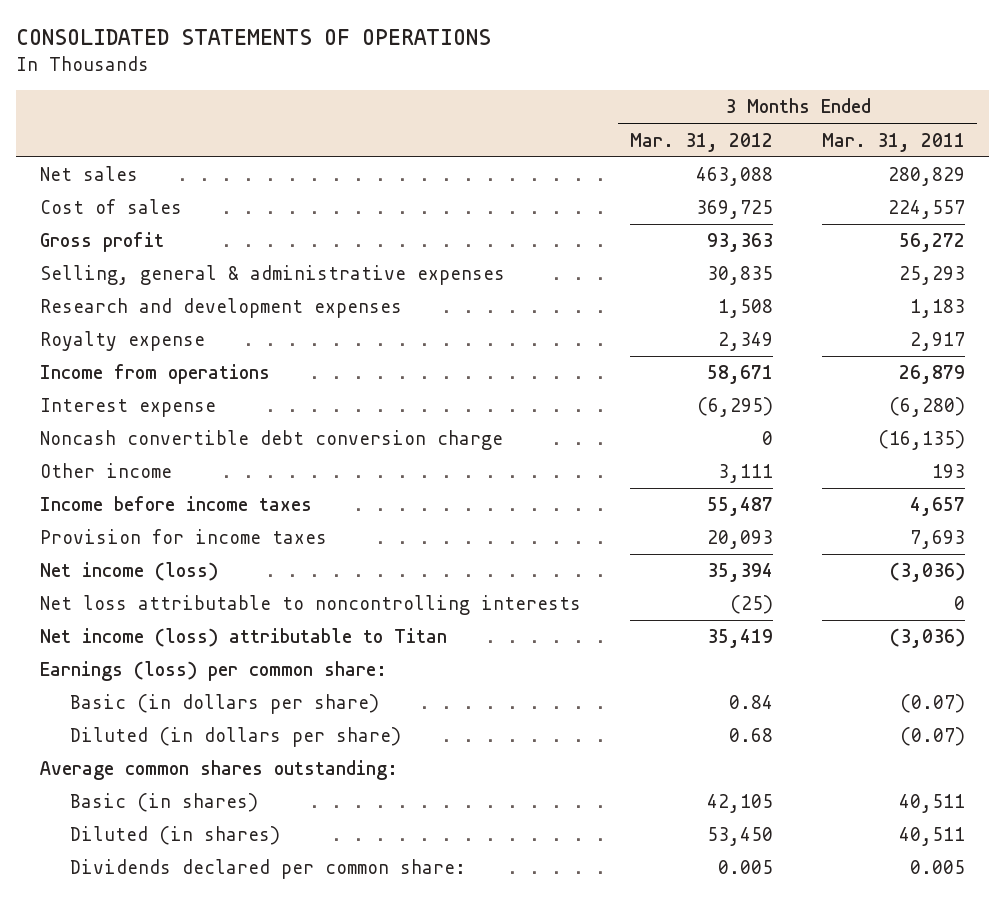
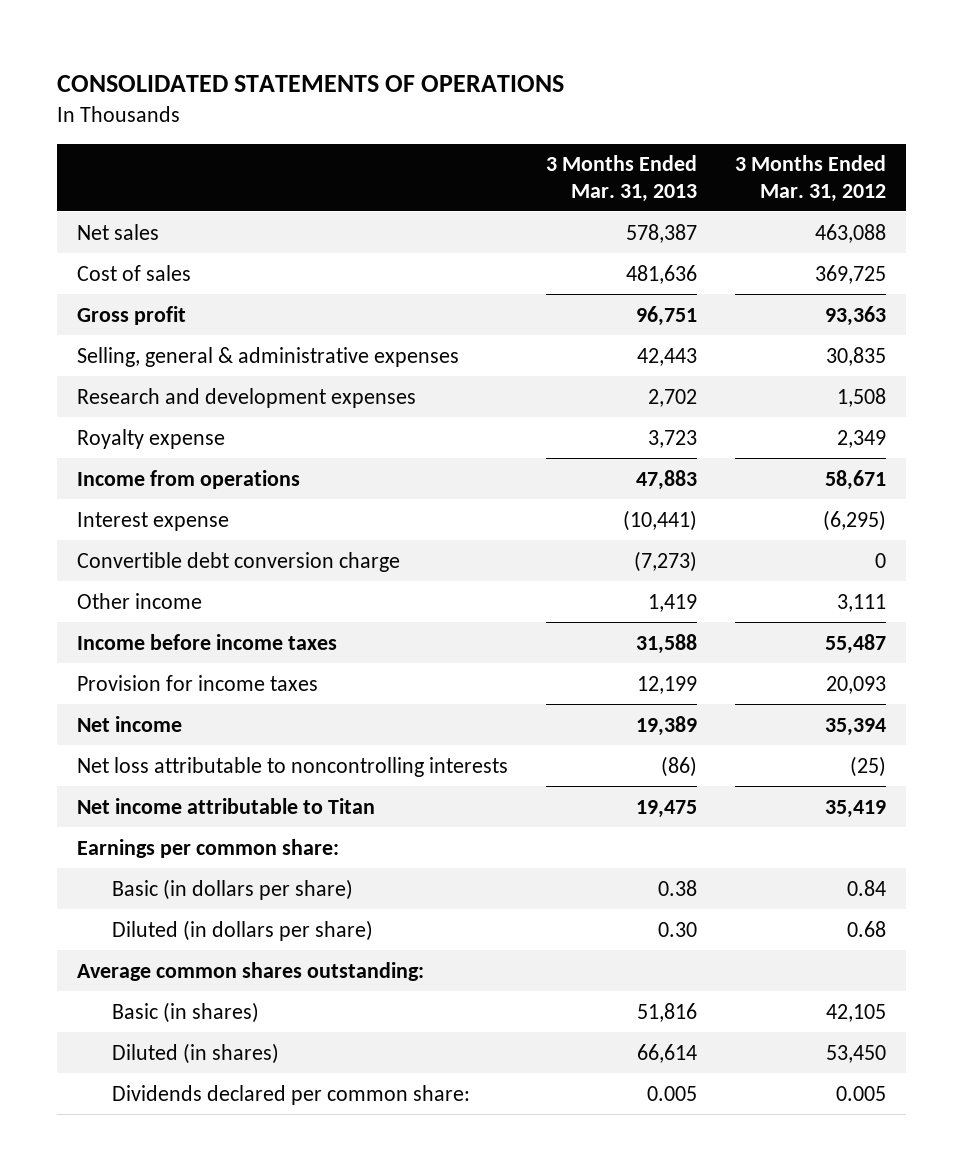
- | 3 Months Ended Mar. 31, 2012 | 3 Months Ended Mar. 31, 2011
+ | 3 Months Ended Mar. 31, 2013 | 3 Months Ended Mar. 31, 2012
- Noncash convertible debt conversion charge | 0 | (16,135)
+ Convertible debt conversion charge | (7,273) | 0
- Net income (loss) | 35,394 | (3,036)
+ Net income | 19,389 | 35,394
- Net income (loss) attributable to Titan | 35,419 | (3,036)
- Earnings (loss) per common share:
+ Net income attributable to Titan | 19,475 | 35,419
+ Earnings per common share:

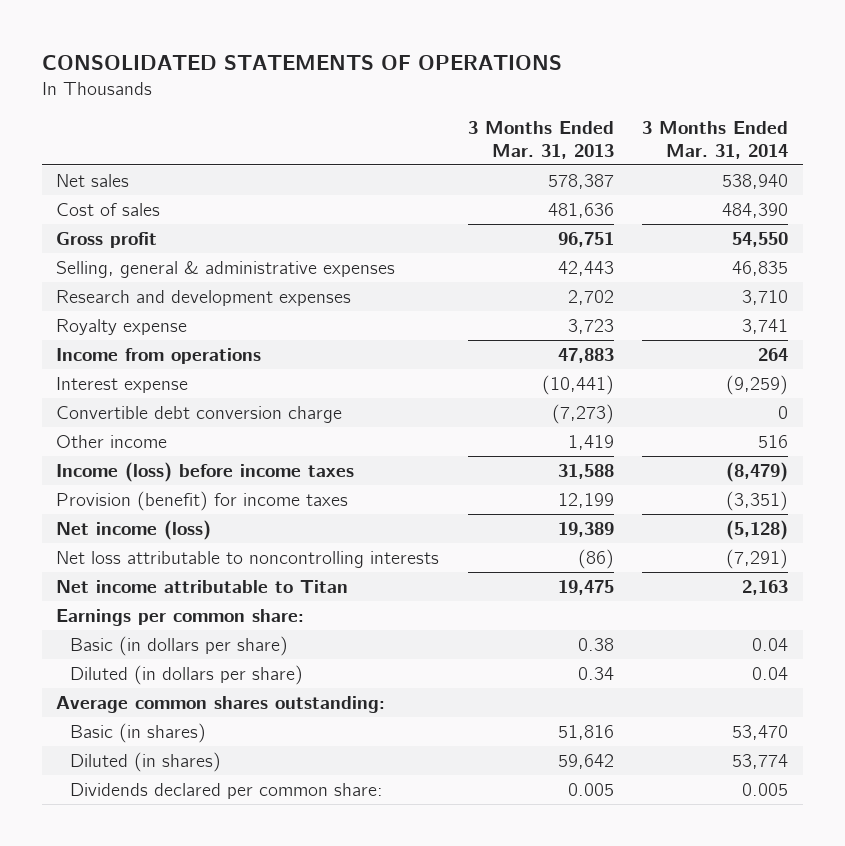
- | 3 Months Ended Mar. 31, 2013 | 3 Months Ended Mar. 31, 2012
+ | 3 Months Ended Mar. 31, 2013 | 3 Months Ended Mar. 31, 2014
- Income before income taxes | 31,588 | 55,487
- Provision for income taxes | 12,199 | 20,093
- Net income | 19,389 | 35,394
+ Income (loss) before income taxes | 31,588 | (8,479)
+ Provision (benefit) for income taxes | 12,199 | (3,351)
+ Net income (loss) | 19,389 | (5,128)
- Diluted (in dollars per share) | 0.30 | 0.68
+ Diluted (in dollars per share) | 0.34 | 0.04
- Diluted (in shares) | 66,614 | 53,450
+ Diluted (in shares) | 59,642 | 53,774

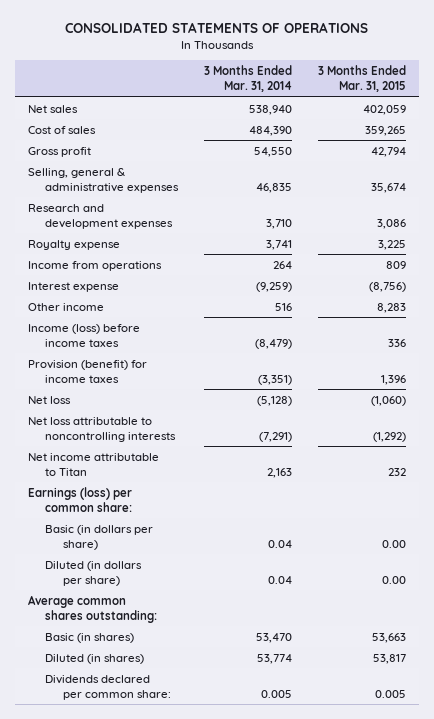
- | 3 Months Ended Mar. 31, 2013 | 3 Months Ended Mar. 31, 2014
+ | 3 Months Ended Mar. 31, 2014 | 3 Months Ended Mar. 31, 2015
- Convertible debt conversion charge | (7,273) | 0
- Net income (loss) | 19,389 | (5,128)
+ Net loss | (5,128) | (1,060)
- Earnings per common share:
+ Earnings (loss) per common share:

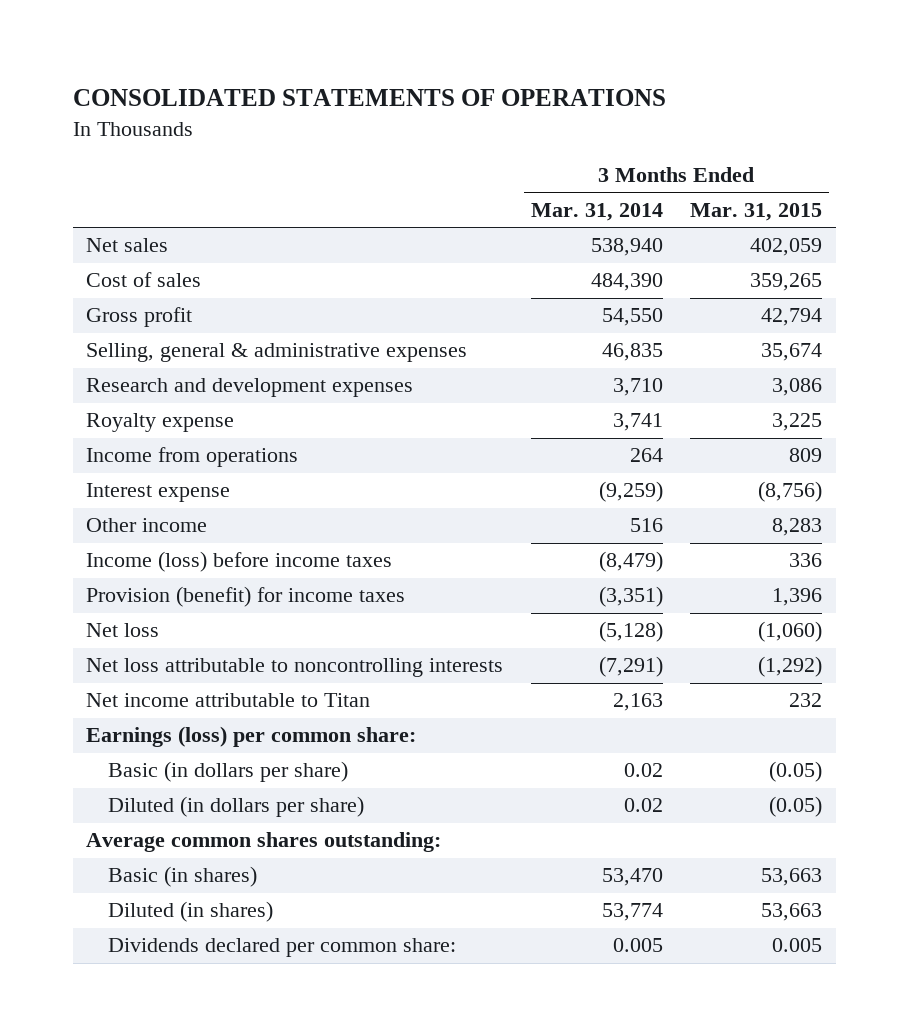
- Basic (in dollars per share) | 0.04 | 0.00
- Diluted (in dollars per share) | 0.04 | 0.00
+ Basic (in dollars per share) | 0.02 | (0.05)
+ Diluted (in dollars per share) | 0.02 | (0.05)
- Diluted (in shares) | 53,774 | 53,817
+ Diluted (in shares) | 53,774 | 53,663

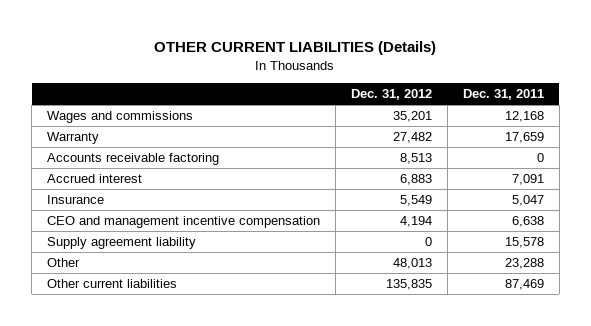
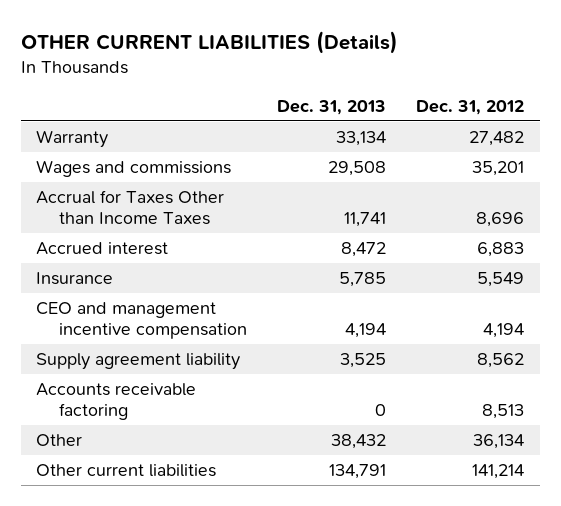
- | Dec. 31, 2012 | Dec. 31, 2011
+ | Dec. 31, 2013 | Dec. 31, 2012
moved down: Wages and commissions | 29,508 | 35,201
+ Accrual for Taxes Other than Income Taxes | 11,741 | 8,696
- Supply agreement liability | 0 | 15,578
- Other | 48,013 | 23,288
- Other current liabilities | 135,835 | 87,469
+ Supply agreement liability | 3,525 | 8,562
moved down: Accounts receivable factoring | 0 | 8,513
+ Other | 38,432 | 36,134
+ Other current liabilities | 134,791 | 141,214

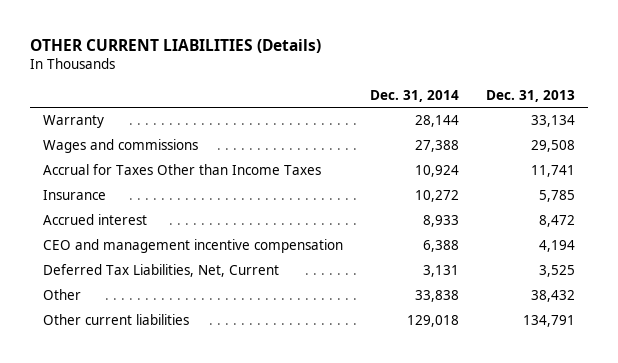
- | Dec. 31, 2013 | Dec. 31, 2012
+ | Dec. 31, 2014 | Dec. 31, 2013
moved down: Accrued interest | 8,933 | 8,472
- Supply agreement liability | 3,525 | 8,562
- Accounts receivable factoring | 0 | 8,513
+ Deferred Tax Liabilities, Net, Current | 3,131 | 3,525

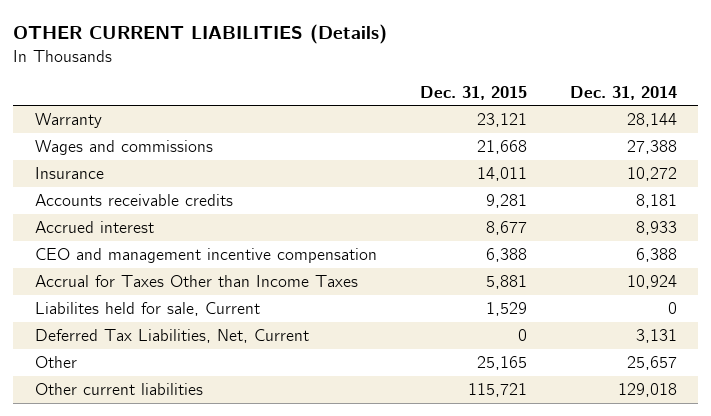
- | Dec. 31, 2014 | Dec. 31, 2013
+ | Dec. 31, 2015 | Dec. 31, 2014
+ Accounts receivable credits | 9,281 | 8,181
moved down: Accrual for Taxes Other than Income Taxes | 5,881 | 10,924
+ Liabilites held for sale, Current | 1,529 | 0
- Other | 33,838 | 38,432
+ Other | 25,165 | 25,657

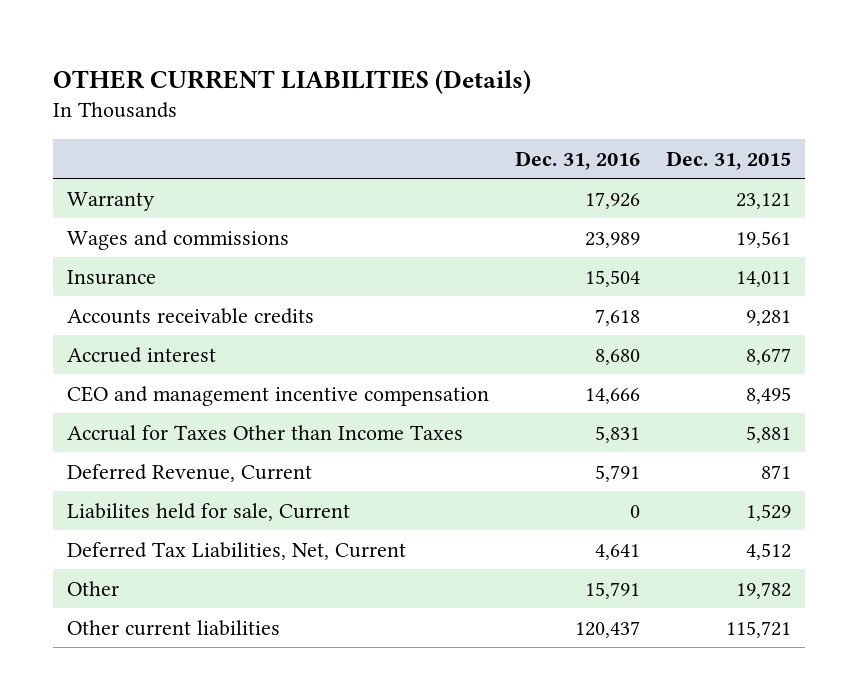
- | Dec. 31, 2015 | Dec. 31, 2014
+ | Dec. 31, 2016 | Dec. 31, 2015
- Wages and commissions | 21,668 | 27,388
+ Wages and commissions | 23,989 | 19,561
- CEO and management incentive compensation | 6,388 | 6,388
+ CEO and management incentive compensation | 14,666 | 8,495
+ Deferred Revenue, Current | 5,791 | 871
- Deferred Tax Liabilities, Net, Current | 0 | 3,131
- Other | 25,165 | 25,657
+ Deferred Tax Liabilities, Net, Current | 4,641 | 4,512
+ Other | 15,791 | 19,782

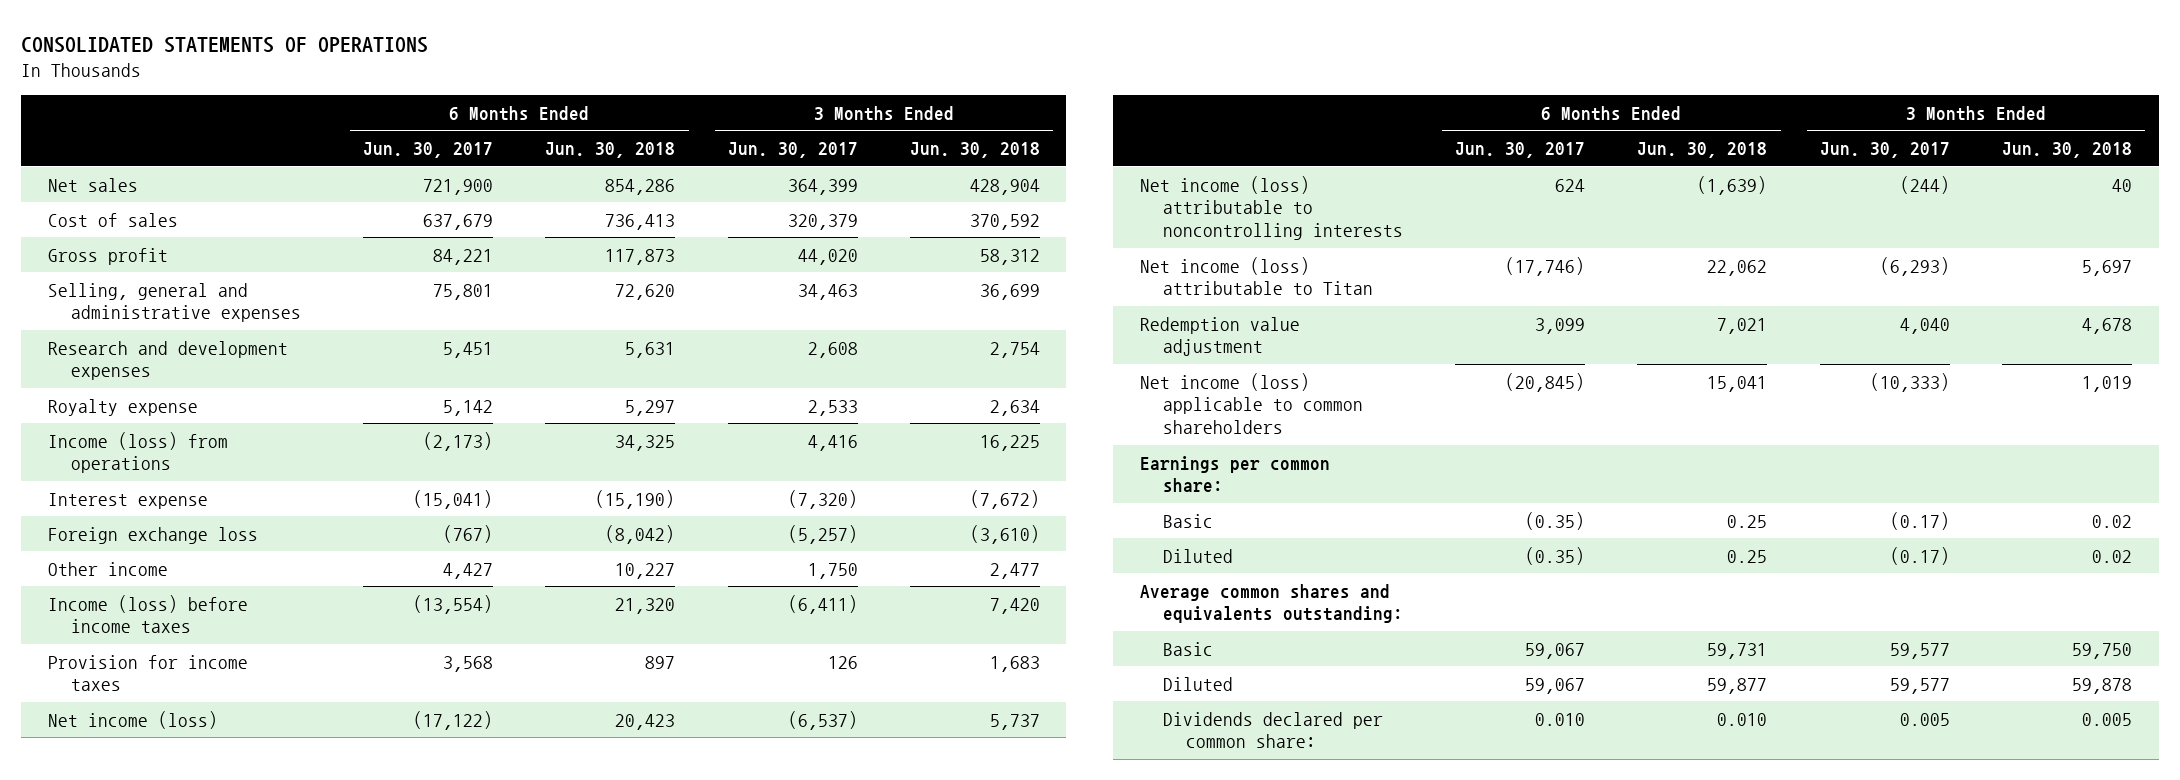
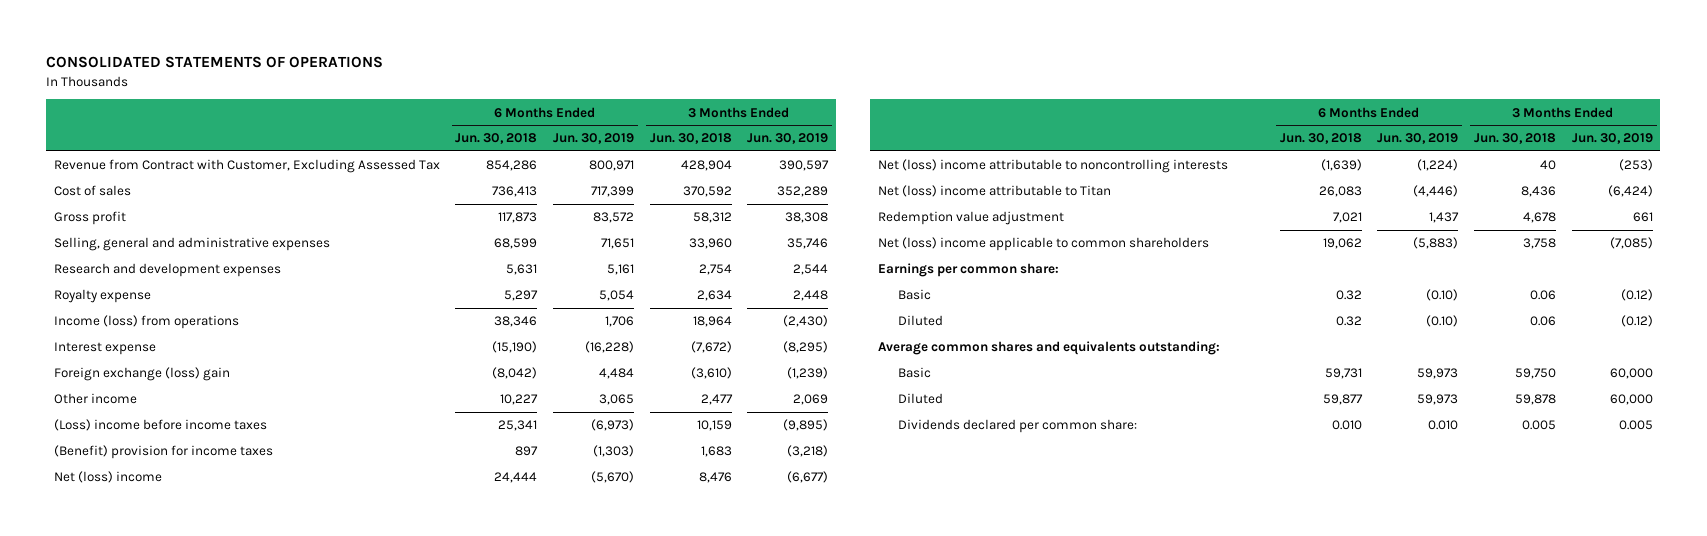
- | 6 Months Ended Jun. 30, 2017 | 6 Months Ended Jun. 30, 2018 | 3 Months Ended Jun. 30, 2017 | 3 Months Ended Jun. 30, 2018
+ | 6 Months Ended Jun. 30, 2018 | 6 Months Ended Jun. 30, 2019 | 3 Months Ended Jun. 30, 2018 | 3 Months Ended Jun. 30, 2019
- Net sales | 721,900 | 854,286 | 364,399 | 428,904
+ Revenue from Contract with Customer, Excluding Assessed Tax | 854,286 | 800,971 | 428,904 | 390,597
- Selling, general and administrative expenses | 75,801 | 72,620 | 34,463 | 36,699
+ Selling, general and administrative expenses | 68,599 | 71,651 | 33,960 | 35,746
- Income (loss) from operations | (2,173) | 34,325 | 4,416 | 16,225
+ Income (loss) from operations | 38,346 | 1,706 | 18,964 | (2,430)
- Foreign exchange loss | (767) | (8,042) | (5,257) | (3,610)
+ Foreign exchange (loss) gain | (8,042) | 4,484 | (3,610) | (1,239)
- Income (loss) before income taxes | (13,554) | 21,320 | (6,411) | 7,420
- Provision for income taxes | 3,568 | 897 | 126 | 1,683
- Net income (loss) | (17,122) | 20,423 | (6,537) | 5,737
- Net income (loss) attributable to noncontrolling interests | 624 | (1,639) | (244) | 40
- Net income (loss) attributable to Titan | (17,746) | 22,062 | (6,293) | 5,697
+ (Loss) income before income taxes | 25,341 | (6,973) | 10,159 | (9,895)
+ (Benefit) provision for income taxes | 897 | (1,303) | 1,683 | (3,218)
+ Net (loss) income | 24,444 | (5,670) | 8,476 | (6,677)
+ Net (loss) income attributable to noncontrolling interests | (1,639) | (1,224) | 40 | (253)
+ Net (loss) income attributable to Titan | 26,083 | (4,446) | 8,436 | (6,424)
- Net income (loss) applicable to common shareholders | (20,845) | 15,041 | (10,333) | 1,019
+ Net (loss) income applicable to common shareholders | 19,062 | (5,883) | 3,758 | (7,085)
- Basic | (0.35) | 0.25 | (0.17) | 0.02
- Diluted | (0.35) | 0.25 | (0.17) | 0.02
+ Basic | 0.32 | (0.10) | 0.06 | (0.12)
+ Diluted | 0.32 | (0.10) | 0.06 | (0.12)

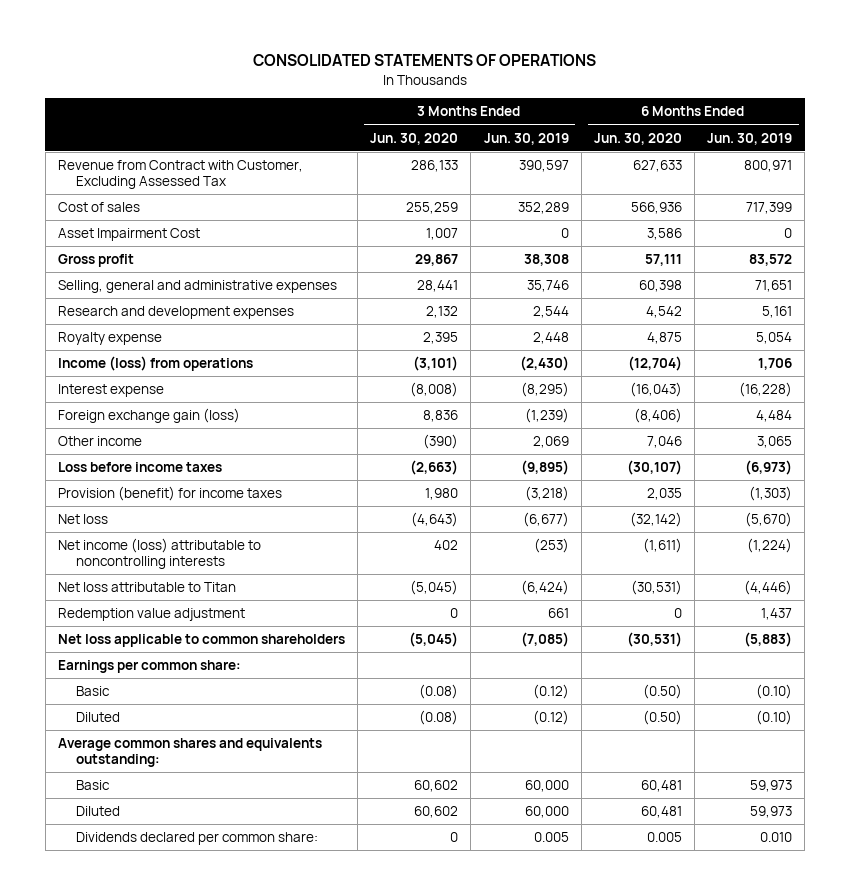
- | 6 Months Ended Jun. 30, 2018 | 6 Months Ended Jun. 30, 2019 | 3 Months Ended Jun. 30, 2018 | 3 Months Ended Jun. 30, 2019
+ | 3 Months Ended Jun. 30, 2020 | 3 Months Ended Jun. 30, 2019 | 6 Months Ended Jun. 30, 2020 | 6 Months Ended Jun. 30, 2019
+ Asset Impairment Cost | 1,007 | 0 | 3,586 | 0
- Foreign exchange (loss) gain | (8,042) | 4,484 | (3,610) | (1,239)
+ Foreign exchange gain (loss) | 8,836 | (1,239) | (8,406) | 4,484
- (Loss) income before income taxes | 25,341 | (6,973) | 10,159 | (9,895)
- (Benefit) provision for income taxes | 897 | (1,303) | 1,683 | (3,218)
- Net (loss) income | 24,444 | (5,670) | 8,476 | (6,677)
- Net (loss) income attributable to noncontrolling interests | (1,639) | (1,224) | 40 | (253)
- Net (loss) income attributable to Titan | 26,083 | (4,446) | 8,436 | (6,424)
+ Loss before income taxes | (2,663) | (9,895) | (30,107) | (6,973)
+ Provision (benefit) for income taxes | 1,980 | (3,218) | 2,035 | (1,303)
+ Net loss | (4,643) | (6,677) | (32,142) | (5,670)
+ Net income (loss) attributable to noncontrolling interests | 402 | (253) | (1,611) | (1,224)
+ Net loss attributable to Titan | (5,045) | (6,424) | (30,531) | (4,446)
- Net (loss) income applicable to common shareholders | 19,062 | (5,883) | 3,758 | (7,085)
+ Net loss applicable to common shareholders | (5,045) | (7,085) | (30,531) | (5,883)

